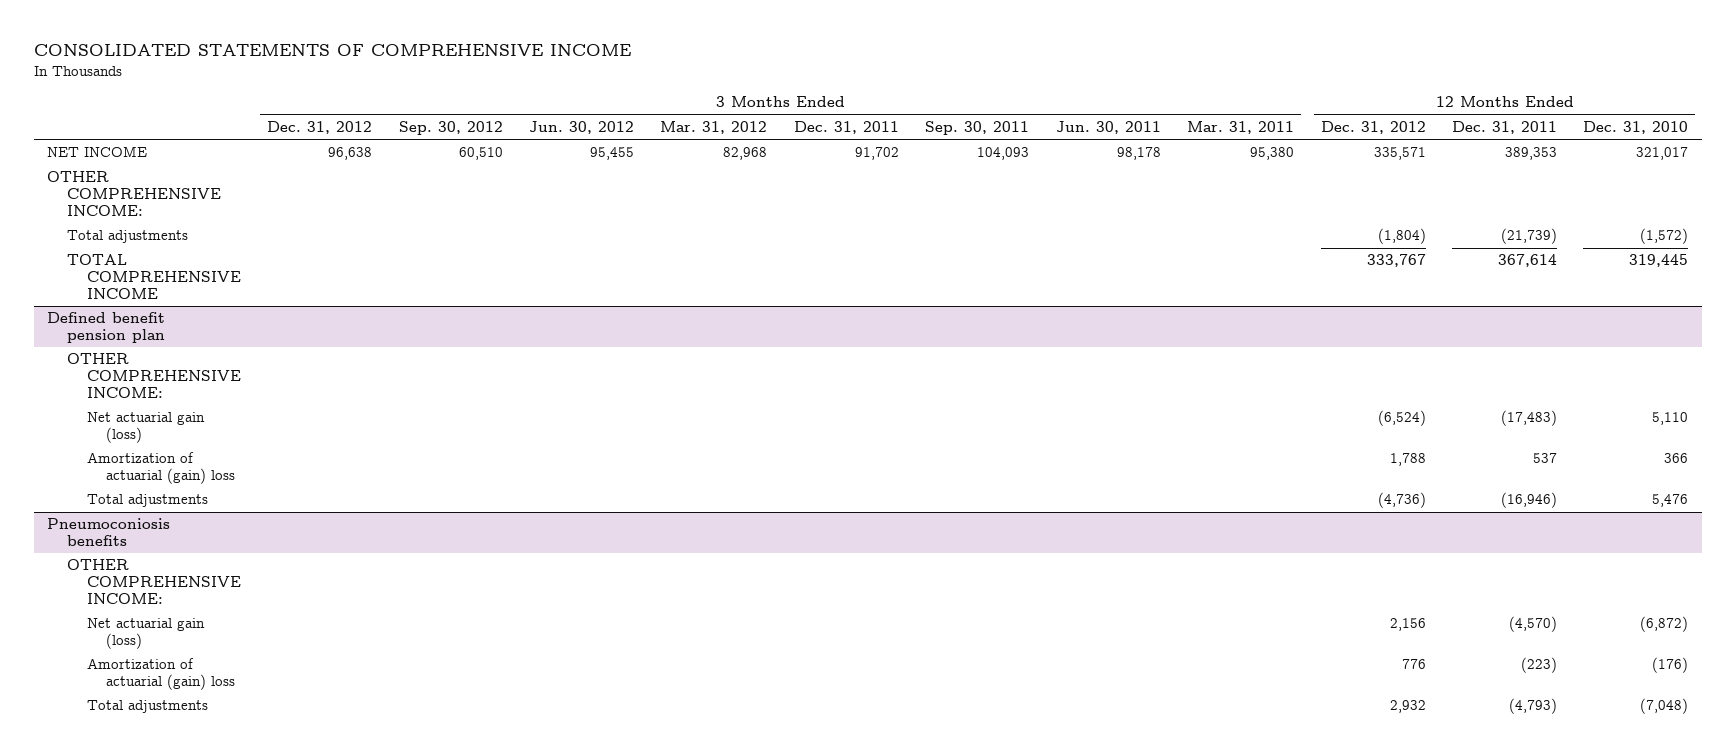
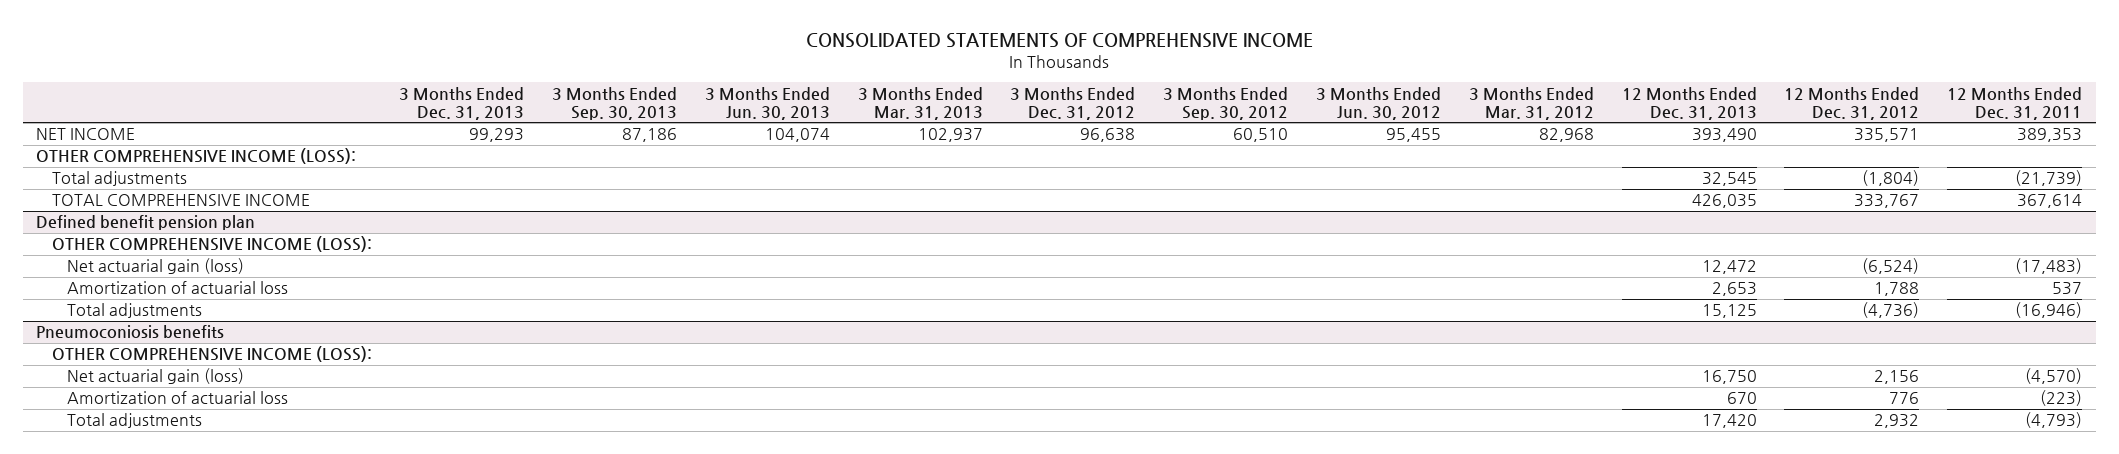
- | 3 Months Ended Dec. 31, 2012 | 3 Months Ended Sep. 30, 2012 | 3 Months Ended Jun. 30, 2012 | 3 Months Ended Mar. 31, 2012 | 3 Months Ended Dec. 31, 2011 | 3 Months Ended Sep. 30, 2011 | 3 Months Ended Jun. 30, 2011 | 3 Months Ended Mar. 31, 2011 | 12 Months Ended Dec. 31, 2012 | 12 Months Ended Dec. 31, 2011 | 12 Months Ended Dec. 31, 2010
+ | 3 Months Ended Dec. 31, 2013 | 3 Months Ended Sep. 30, 2013 | 3 Months Ended Jun. 30, 2013 | 3 Months Ended Mar. 31, 2013 | 3 Months Ended Dec. 31, 2012 | 3 Months Ended Sep. 30, 2012 | 3 Months Ended Jun. 30, 2012 | 3 Months Ended Mar. 31, 2012 | 12 Months Ended Dec. 31, 2013 | 12 Months Ended Dec. 31, 2012 | 12 Months Ended Dec. 31, 2011
- OTHER COMPREHENSIVE INCOME:
+ OTHER COMPREHENSIVE INCOME (LOSS):
@ Defined benefit pension plan
- OTHER COMPREHENSIVE INCOME:
+ OTHER COMPREHENSIVE INCOME (LOSS):
- Amortization of actuarial (gain) loss | | | | | | | | | 1,788 | 537 | 366
+ Amortization of actuarial loss | | | | | | | | | 2,653 | 1,788 | 537
@ Pneumoconiosis benefits
- OTHER COMPREHENSIVE INCOME:
+ OTHER COMPREHENSIVE INCOME (LOSS):
- Amortization of actuarial (gain) loss | | | | | | | | | 776 | (223) | (176)
+ Amortization of actuarial loss | | | | | | | | | 670 | 776 | (223)

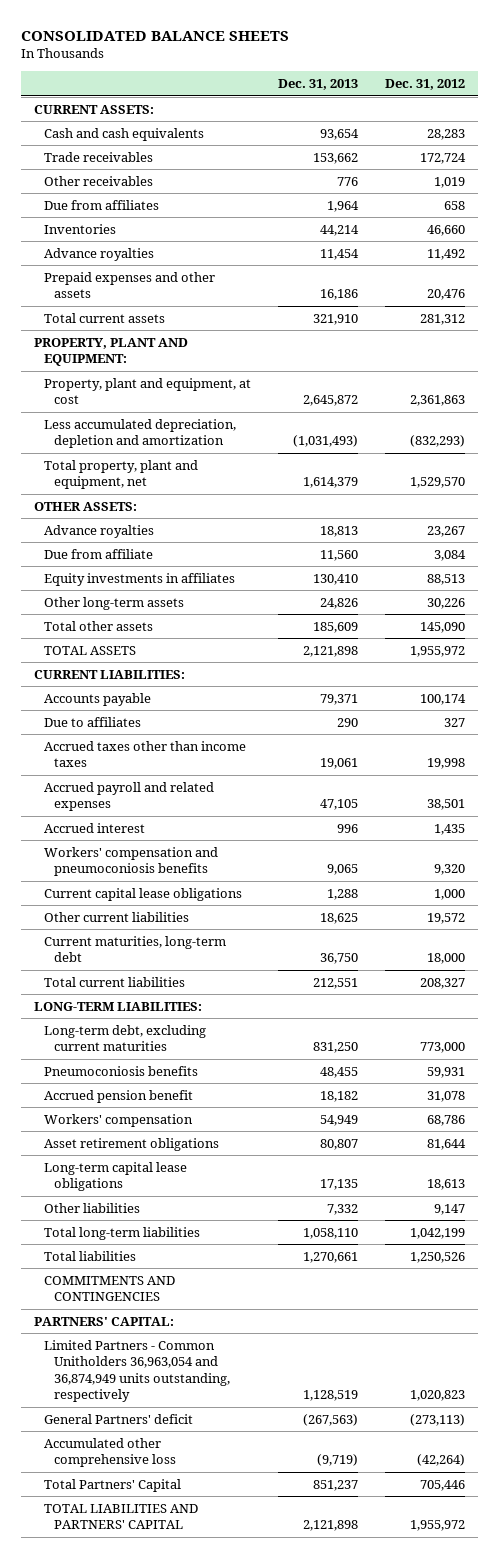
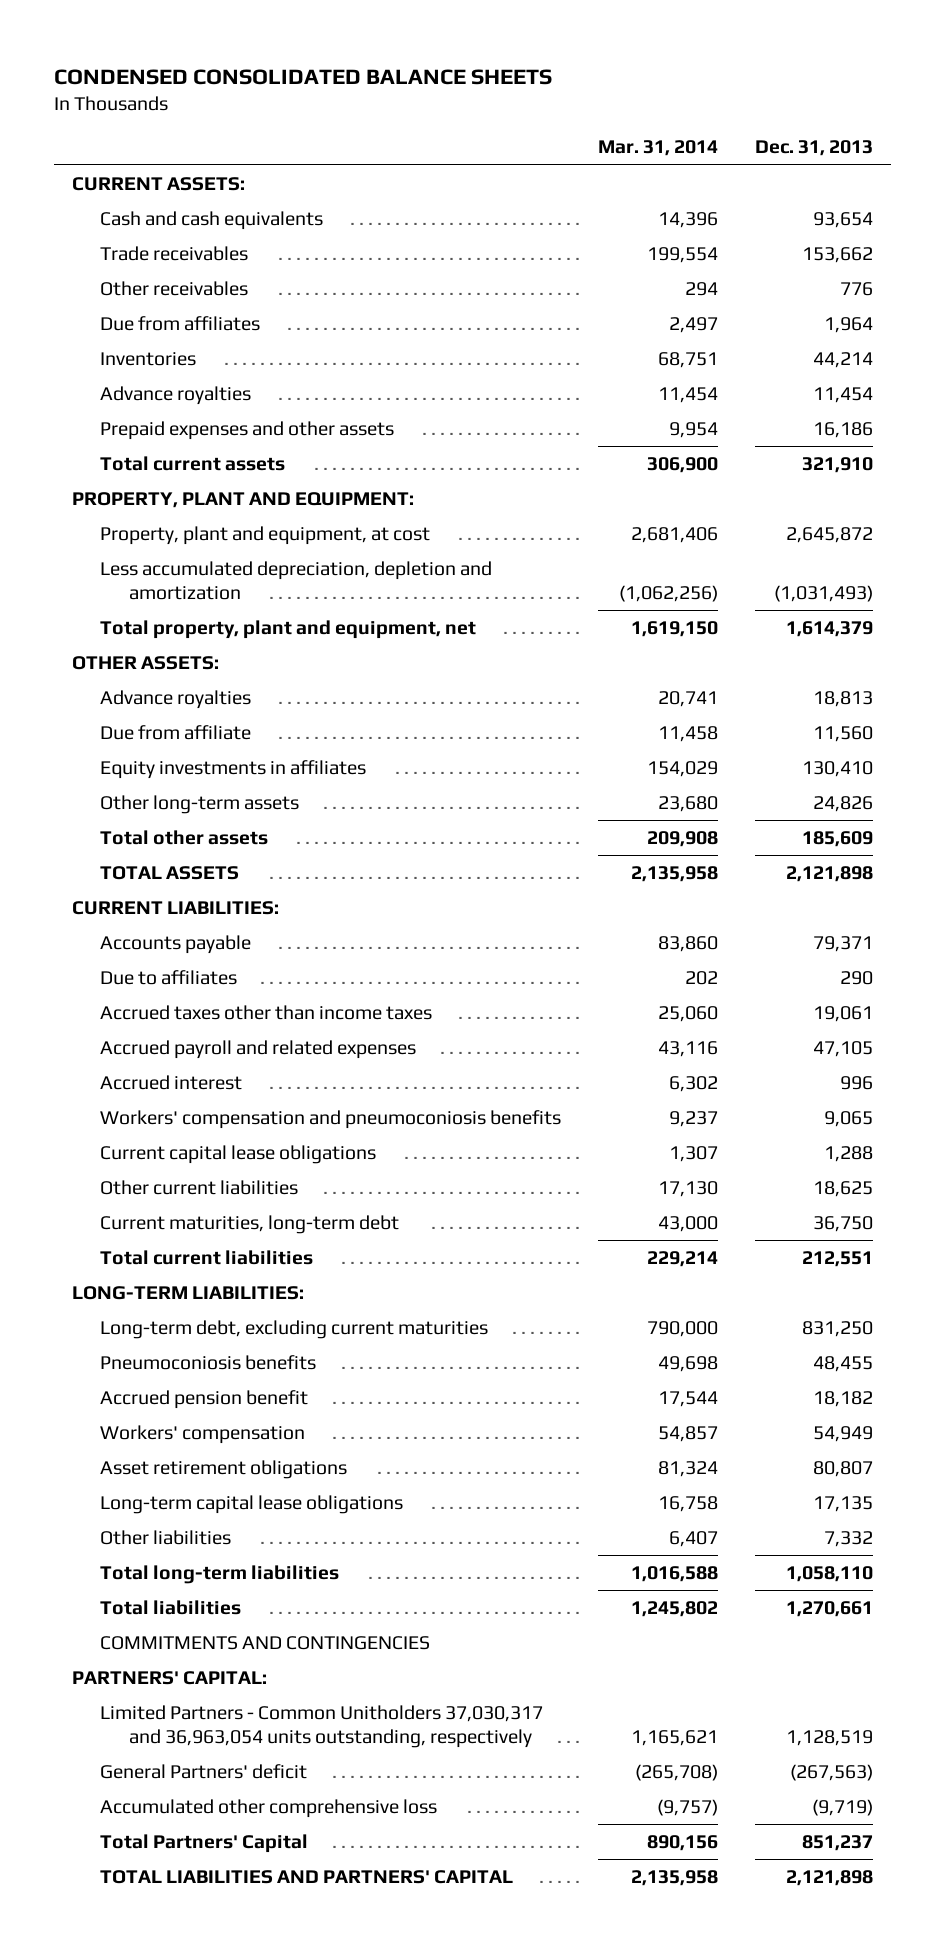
- CONSOLIDATED BALANCE SHEETS
+ CONDENSED CONSOLIDATED BALANCE SHEETS
- | Dec. 31, 2013 | Dec. 31, 2012
+ | Mar. 31, 2014 | Dec. 31, 2013
- Limited Partners - Common Unitholders 36,963,054 and 36,874,949 units outstanding, respectively | 1,128,519 | 1,020,823
+ Limited Partners - Common Unitholders 37,030,317 and 36,963,054 units outstanding, respectively | 1,165,621 | 1,128,519

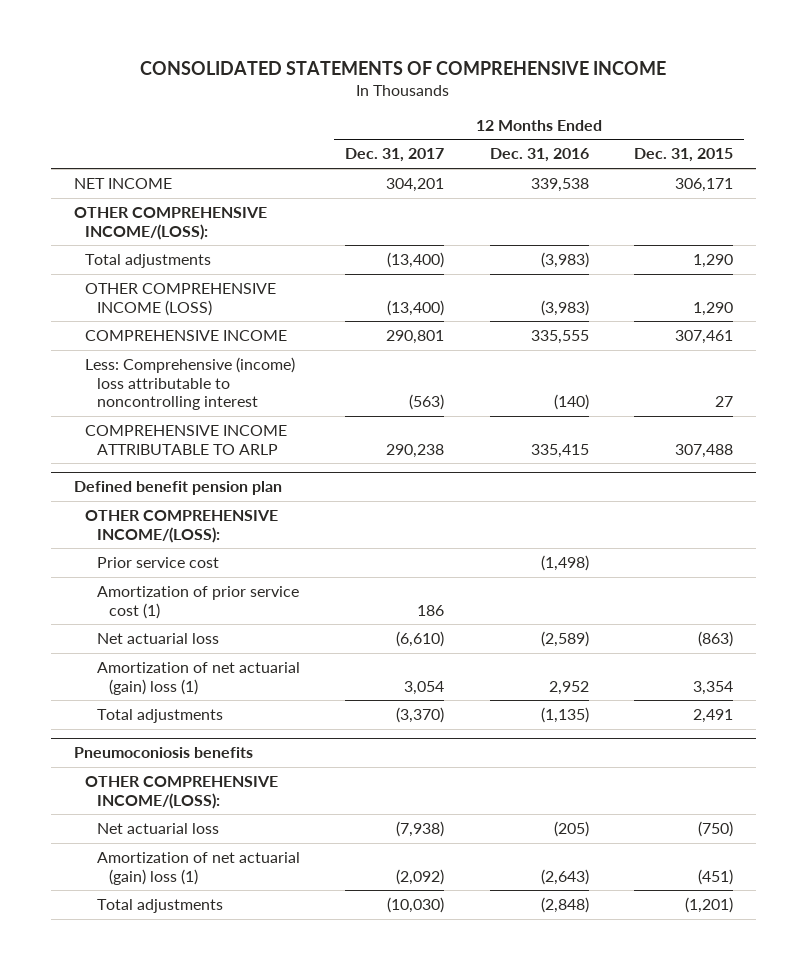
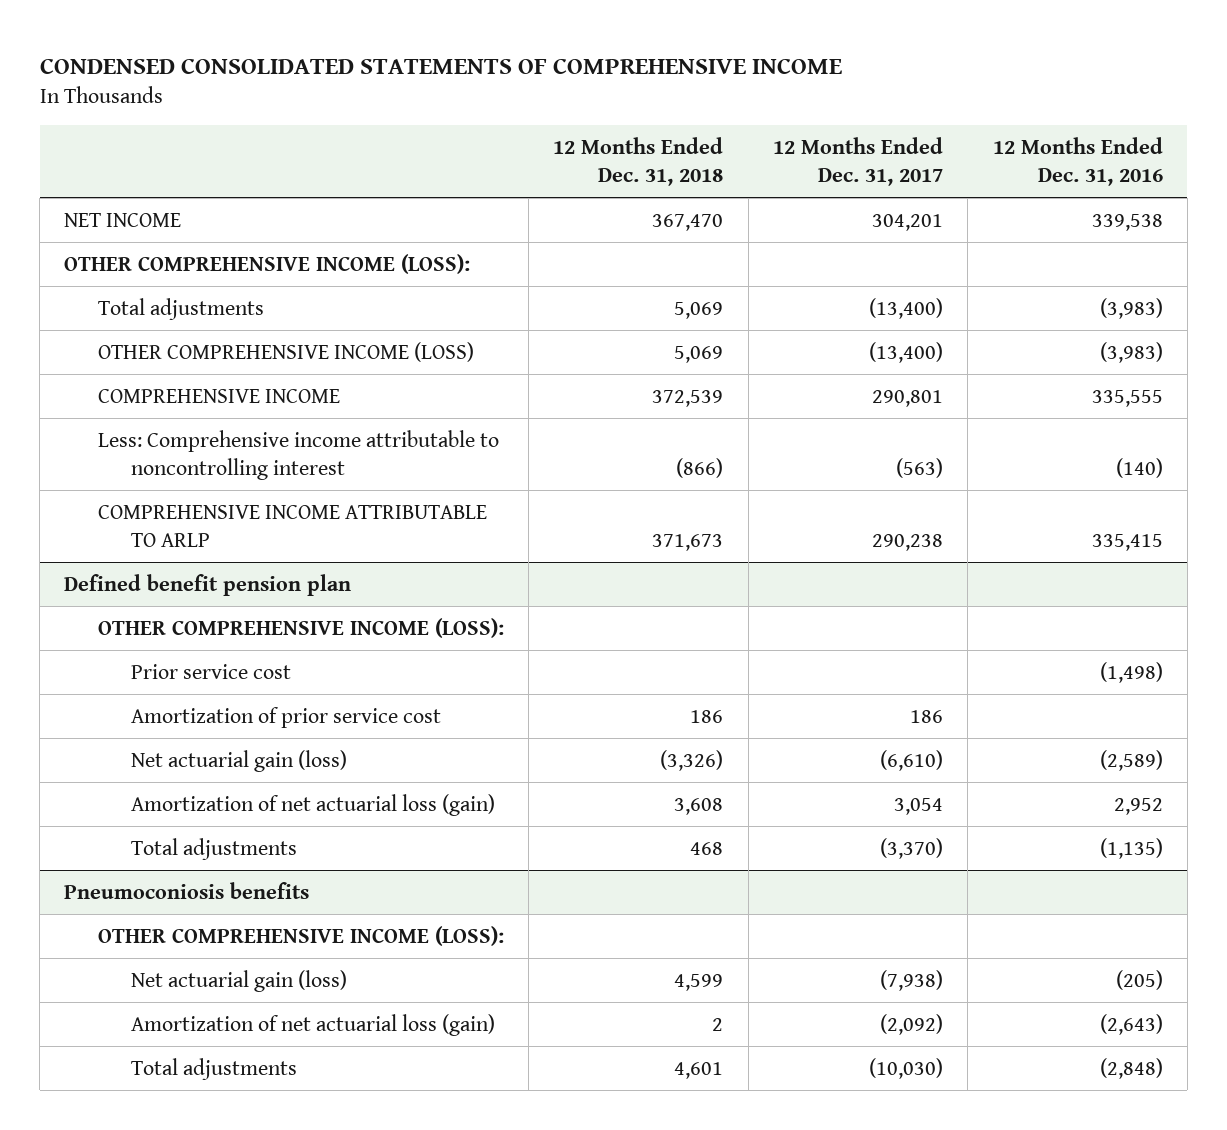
- CONSOLIDATED STATEMENTS OF COMPREHENSIVE INCOME
+ CONDENSED CONSOLIDATED STATEMENTS OF COMPREHENSIVE INCOME
- | 12 Months Ended Dec. 31, 2017 | 12 Months Ended Dec. 31, 2016 | 12 Months Ended Dec. 31, 2015
+ | 12 Months Ended Dec. 31, 2018 | 12 Months Ended Dec. 31, 2017 | 12 Months Ended Dec. 31, 2016
- OTHER COMPREHENSIVE INCOME/(LOSS):
+ OTHER COMPREHENSIVE INCOME (LOSS):
- Less: Comprehensive (income) loss attributable to noncontrolling interest | (563) | (140) | 27
+ Less: Comprehensive income attributable to noncontrolling interest | (866) | (563) | (140)
@ Defined benefit pension plan
- OTHER COMPREHENSIVE INCOME/(LOSS):
+ OTHER COMPREHENSIVE INCOME (LOSS):
- Amortization of prior service cost (1) | 186 | |
- Net actuarial loss | (6,610) | (2,589) | (863)
- Amortization of net actuarial (gain) loss (1) | 3,054 | 2,952 | 3,354
+ Amortization of prior service cost | 186 | 186 |
+ Net actuarial gain (loss) | (3,326) | (6,610) | (2,589)
+ Amortization of net actuarial loss (gain) | 3,608 | 3,054 | 2,952
@ Pneumoconiosis benefits
- OTHER COMPREHENSIVE INCOME/(LOSS):
- Net actuarial loss | (7,938) | (205) | (750)
- Amortization of net actuarial (gain) loss (1) | (2,092) | (2,643) | (451)
+ OTHER COMPREHENSIVE INCOME (LOSS):
+ Net actuarial gain (loss) | 4,599 | (7,938) | (205)
+ Amortization of net actuarial loss (gain) | 2 | (2,092) | (2,643)

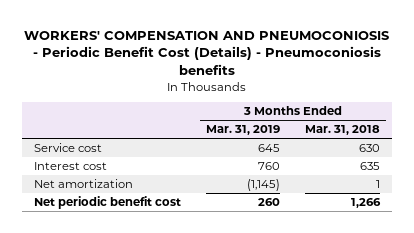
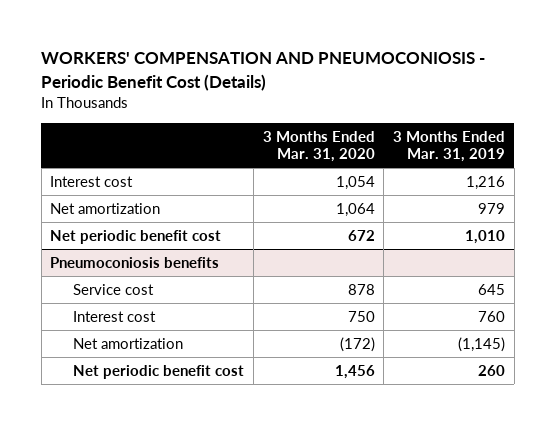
- WORKERS' COMPENSATION AND PNEUMOCONIOSIS - Periodic Benefit Cost (Details) - Pneumoconiosis benefits
+ WORKERS' COMPENSATION AND PNEUMOCONIOSIS - Periodic Benefit Cost (Details)
- | 3 Months Ended Mar. 31, 2019 | 3 Months Ended Mar. 31, 2018
+ | 3 Months Ended Mar. 31, 2020 | 3 Months Ended Mar. 31, 2019
+ Interest cost | 1,054 | 1,216
+ Net amortization | 1,064 | 979
+ Net periodic benefit cost | 672 | 1,010
+ Pneumoconiosis benefits

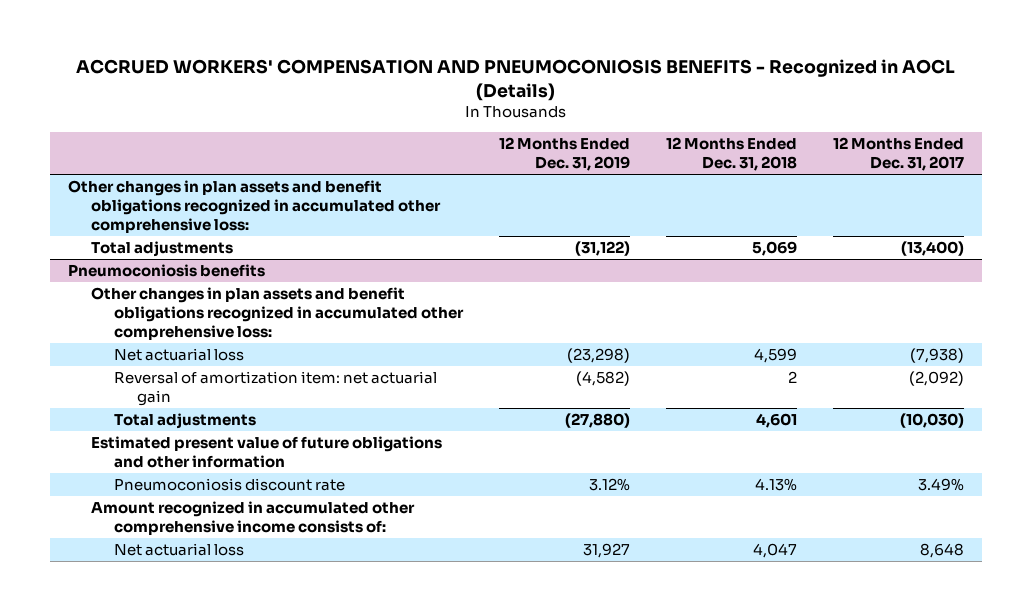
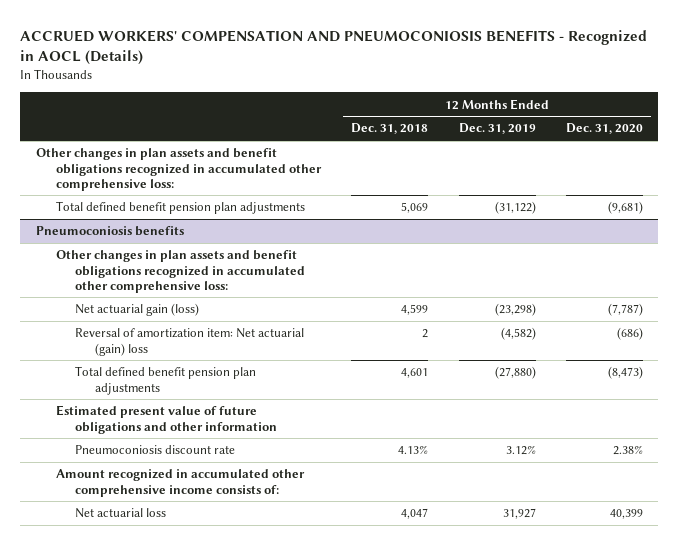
- | 12 Months Ended Dec. 31, 2019 | 12 Months Ended Dec. 31, 2018 | 12 Months Ended Dec. 31, 2017
+ | 12 Months Ended Dec. 31, 2018 | 12 Months Ended Dec. 31, 2019 | 12 Months Ended Dec. 31, 2020
- Total adjustments | (31,122) | 5,069 | (13,400)
+ Total defined benefit pension plan adjustments | 5,069 | (31,122) | (9,681)
@ Pneumoconiosis benefits
- Net actuarial loss | (23,298) | 4,599 | (7,938)
- Reversal of amortization item: net actuarial gain | (4,582) | 2 | (2,092)
- Total adjustments | (27,880) | 4,601 | (10,030)
+ Net actuarial gain (loss) | 4,599 | (23,298) | (7,787)
+ Reversal of amortization item: Net actuarial (gain) loss | 2 | (4,582) | (686)
+ Total defined benefit pension plan adjustments | 4,601 | (27,880) | (8,473)

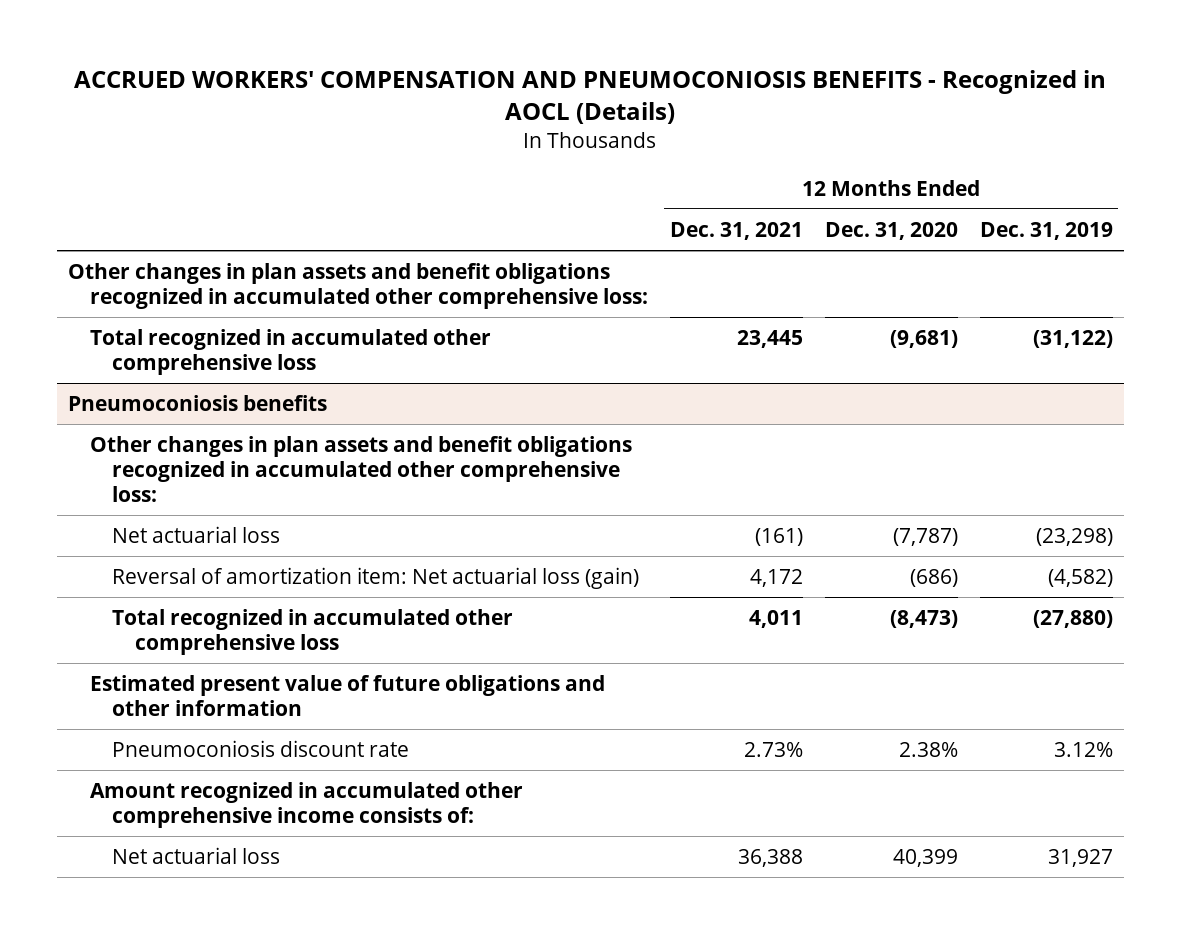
- | 12 Months Ended Dec. 31, 2018 | 12 Months Ended Dec. 31, 2019 | 12 Months Ended Dec. 31, 2020
+ | 12 Months Ended Dec. 31, 2021 | 12 Months Ended Dec. 31, 2020 | 12 Months Ended Dec. 31, 2019
- Total defined benefit pension plan adjustments | 5,069 | (31,122) | (9,681)
+ Total recognized in accumulated other comprehensive loss | 23,445 | (9,681) | (31,122)
@ Pneumoconiosis benefits
- Net actuarial gain (loss) | 4,599 | (23,298) | (7,787)
- Reversal of amortization item: Net actuarial (gain) loss | 2 | (4,582) | (686)
- Total defined benefit pension plan adjustments | 4,601 | (27,880) | (8,473)
+ Net actuarial loss | (161) | (7,787) | (23,298)
+ Reversal of amortization item: Net actuarial loss (gain) | 4,172 | (686) | (4,582)
+ Total recognized in accumulated other comprehensive loss | 4,011 | (8,473) | (27,880)

